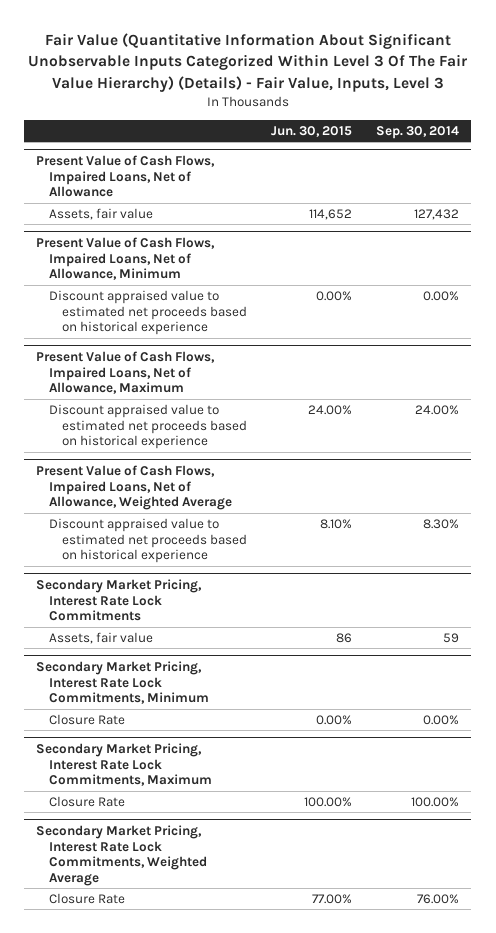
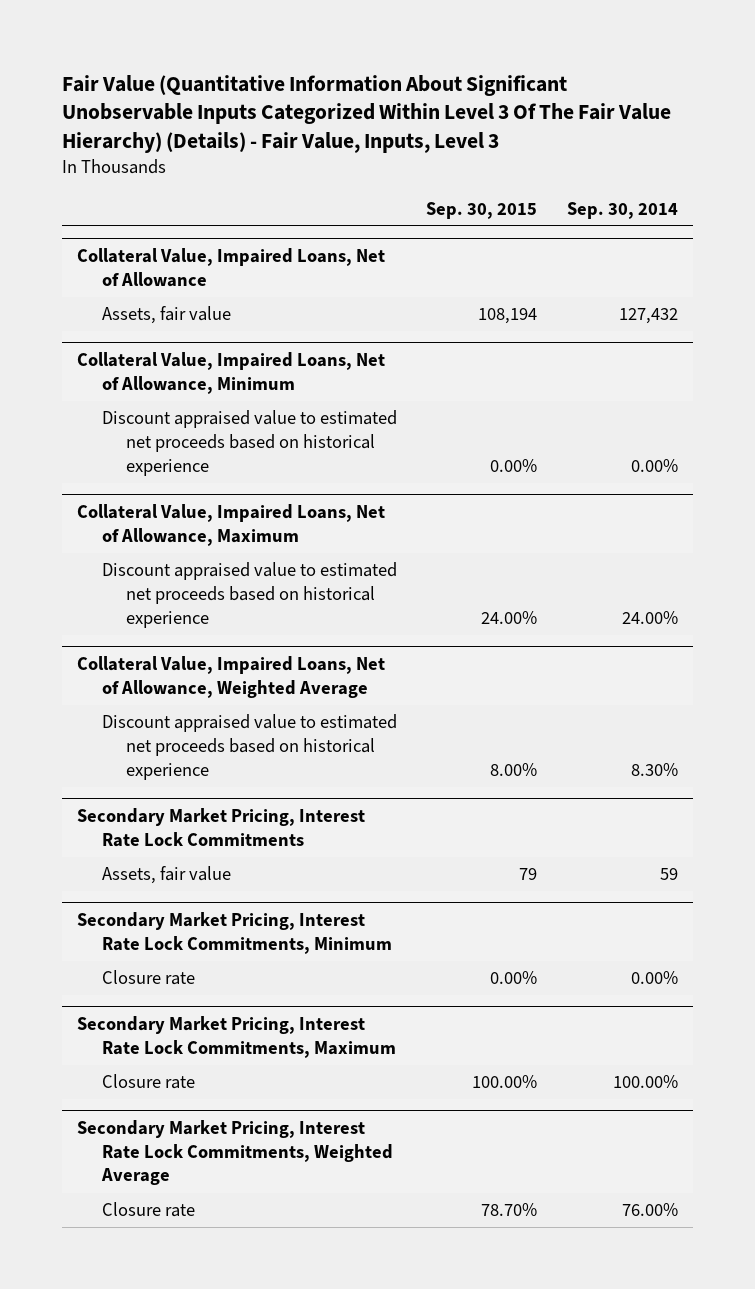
- | Jun. 30, 2015 | Sep. 30, 2014
+ | Sep. 30, 2015 | Sep. 30, 2014
- Present Value of Cash Flows, Impaired Loans, Net of Allowance
+ Collateral Value, Impaired Loans, Net of Allowance
- Present Value of Cash Flows, Impaired Loans, Net of Allowance, Minimum
+ Collateral Value, Impaired Loans, Net of Allowance, Minimum
- Present Value of Cash Flows, Impaired Loans, Net of Allowance, Maximum
+ Collateral Value, Impaired Loans, Net of Allowance, Maximum
- Present Value of Cash Flows, Impaired Loans, Net of Allowance, Weighted Average
+ Collateral Value, Impaired Loans, Net of Allowance, Weighted Average
@ Secondary Market Pricing, Interest Rate Lock Commitments, Minimum
- Closure Rate | 0.00% | 0.00%
+ Closure rate | 0.00% | 0.00%
@ Secondary Market Pricing, Interest Rate Lock Commitments, Maximum
- Closure Rate | 100.00% | 100.00%
+ Closure rate | 100.00% | 100.00%
@ Secondary Market Pricing, Interest Rate Lock Commitments, Weighted Average
- Closure Rate | 77.00% | 76.00%
+ Closure rate | 78.70% | 76.00%

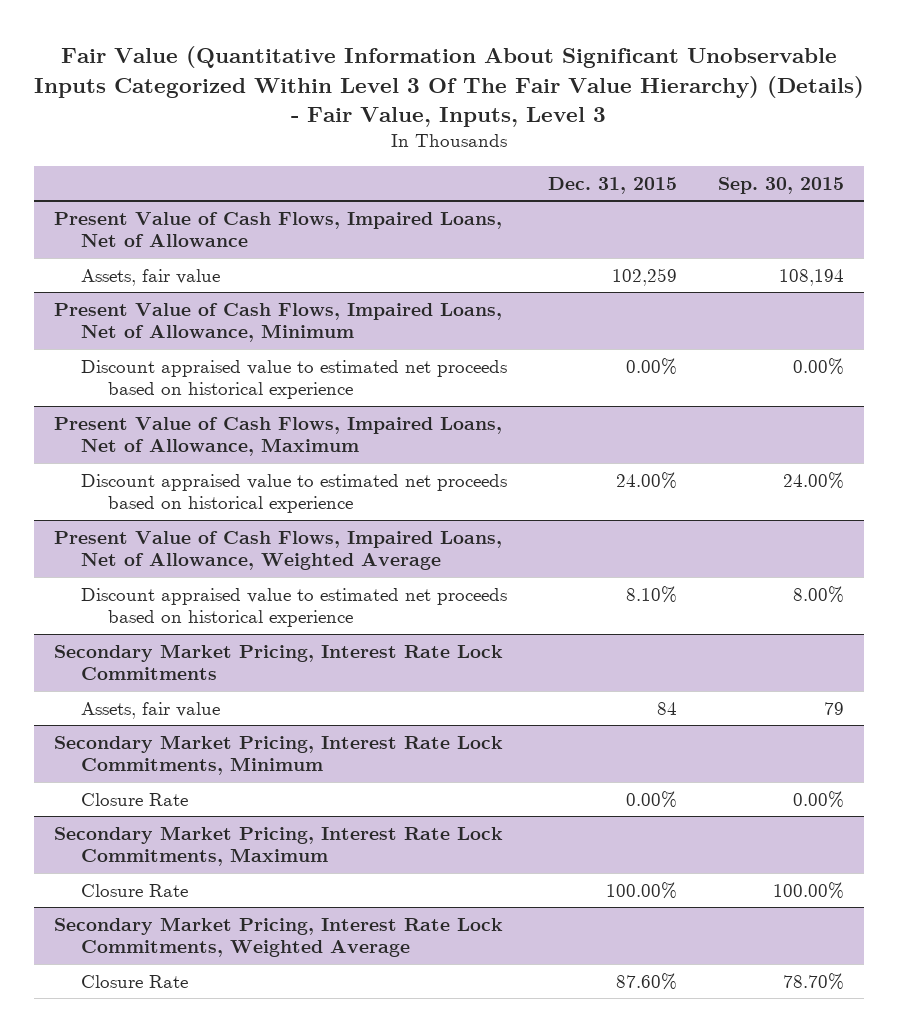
- | Sep. 30, 2015 | Sep. 30, 2014
+ | Dec. 31, 2015 | Sep. 30, 2015
- Collateral Value, Impaired Loans, Net of Allowance
+ Present Value of Cash Flows, Impaired Loans, Net of Allowance
- Collateral Value, Impaired Loans, Net of Allowance, Minimum
+ Present Value of Cash Flows, Impaired Loans, Net of Allowance, Minimum
- Collateral Value, Impaired Loans, Net of Allowance, Maximum
+ Present Value of Cash Flows, Impaired Loans, Net of Allowance, Maximum
- Collateral Value, Impaired Loans, Net of Allowance, Weighted Average
+ Present Value of Cash Flows, Impaired Loans, Net of Allowance, Weighted Average
@ Secondary Market Pricing, Interest Rate Lock Commitments, Minimum
- Closure rate | 0.00% | 0.00%
+ Closure Rate | 0.00% | 0.00%
@ Secondary Market Pricing, Interest Rate Lock Commitments, Maximum
- Closure rate | 100.00% | 100.00%
+ Closure Rate | 100.00% | 100.00%
@ Secondary Market Pricing, Interest Rate Lock Commitments, Weighted Average
- Closure rate | 78.70% | 76.00%
+ Closure Rate | 87.60% | 78.70%

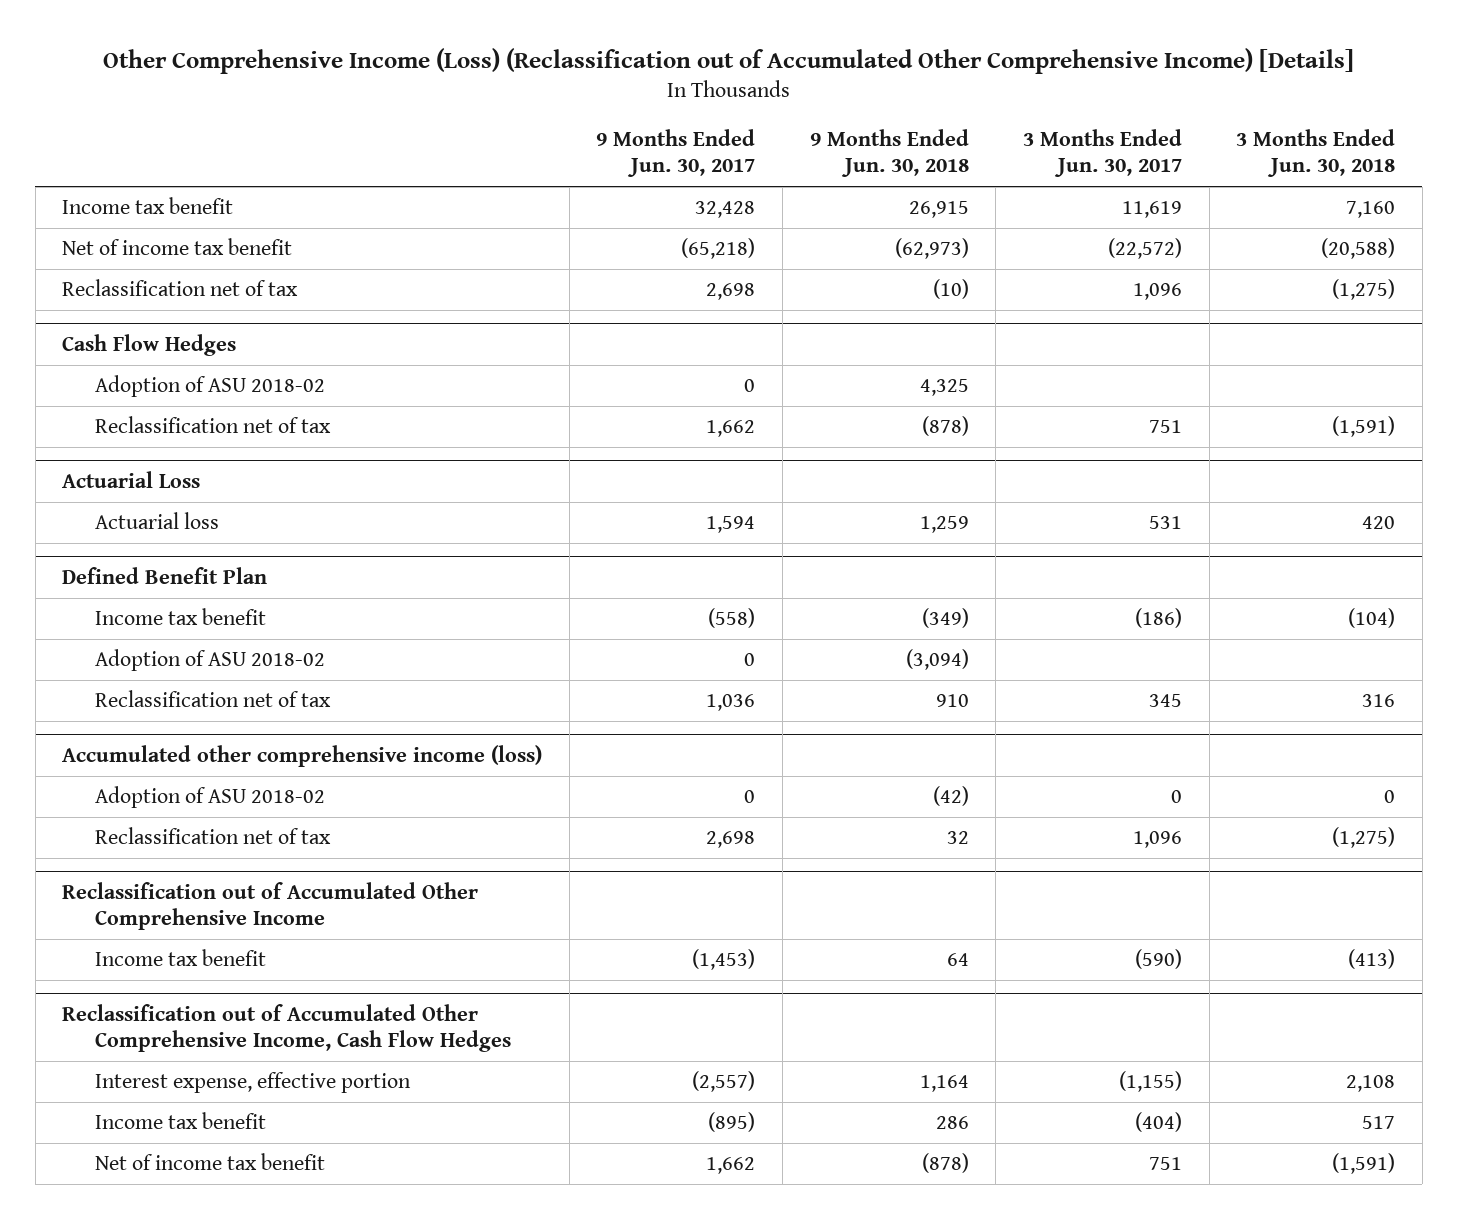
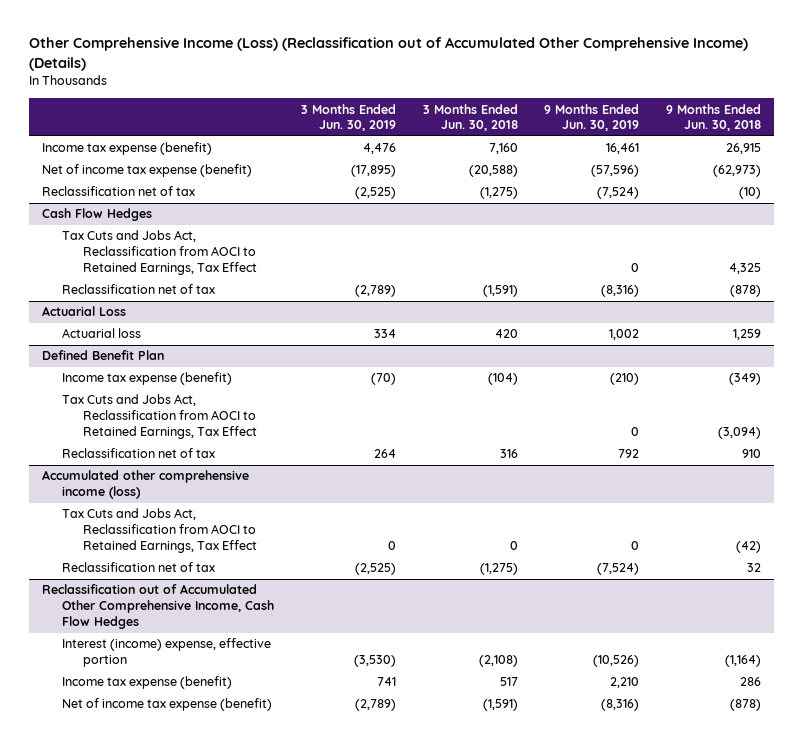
- Other Comprehensive Income (Loss) (Reclassification out of Accumulated Other Comprehensive Income) [Details]
+ Other Comprehensive Income (Loss) (Reclassification out of Accumulated Other Comprehensive Income) (Details)
- | 9 Months Ended Jun. 30, 2017 | 9 Months Ended Jun. 30, 2018 | 3 Months Ended Jun. 30, 2017 | 3 Months Ended Jun. 30, 2018
+ | 3 Months Ended Jun. 30, 2019 | 3 Months Ended Jun. 30, 2018 | 9 Months Ended Jun. 30, 2019 | 9 Months Ended Jun. 30, 2018
- Income tax benefit | 32,428 | 26,915 | 11,619 | 7,160
- Net of income tax benefit | (65,218) | (62,973) | (22,572) | (20,588)
+ Income tax expense (benefit) | 4,476 | 7,160 | 16,461 | 26,915
+ Net of income tax expense (benefit) | (17,895) | (20,588) | (57,596) | (62,973)
@ Cash Flow Hedges
- Adoption of ASU 2018-02 | 0 | 4,325 | |
+ Tax Cuts and Jobs Act, Reclassification from AOCI to Retained Earnings, Tax Effect | | | 0 | 4,325
@ Defined Benefit Plan
- Income tax benefit | (558) | (349) | (186) | (104)
- Adoption of ASU 2018-02 | 0 | (3,094) | |
+ Income tax expense (benefit) | (70) | (104) | (210) | (349)
+ Tax Cuts and Jobs Act, Reclassification from AOCI to Retained Earnings, Tax Effect | | | 0 | (3,094)
@ Accumulated other comprehensive income (loss)
- Adoption of ASU 2018-02 | 0 | (42) | 0 | 0
+ Tax Cuts and Jobs Act, Reclassification from AOCI to Retained Earnings, Tax Effect | 0 | 0 | 0 | (42)
- Reclassification out of Accumulated Other Comprehensive Income
- Income tax benefit | (1,453) | 64 | (590) | (413)
@ Reclassification out of Accumulated Other Comprehensive Income, Cash Flow Hedges
- Interest expense, effective portion | (2,557) | 1,164 | (1,155) | 2,108
- Income tax benefit | (895) | 286 | (404) | 517
- Net of income tax benefit | 1,662 | (878) | 751 | (1,591)
+ Interest (income) expense, effective portion | (3,530) | (2,108) | (10,526) | (1,164)
+ Income tax expense (benefit) | 741 | 517 | 2,210 | 286
+ Net of income tax expense (benefit) | (2,789) | (1,591) | (8,316) | (878)

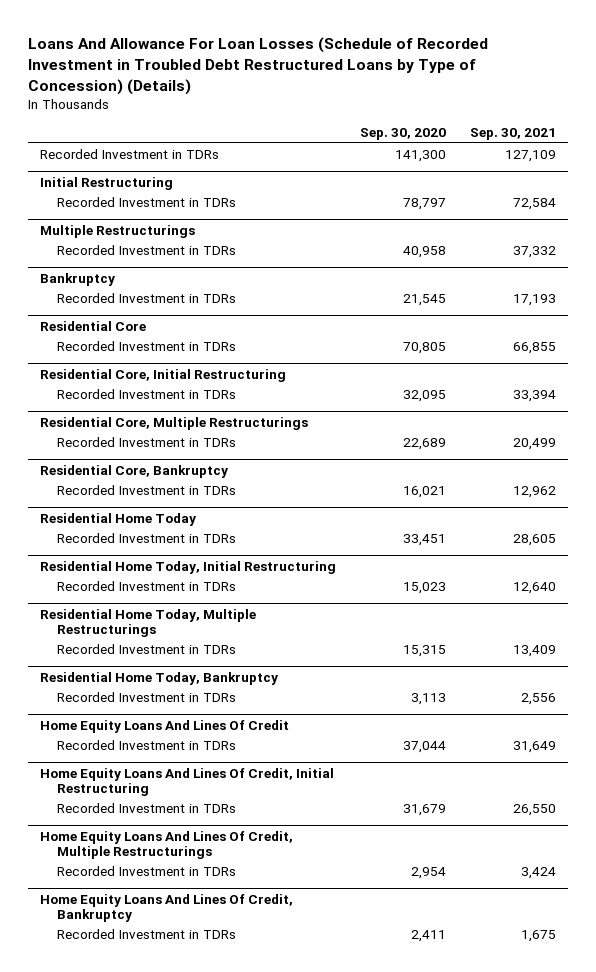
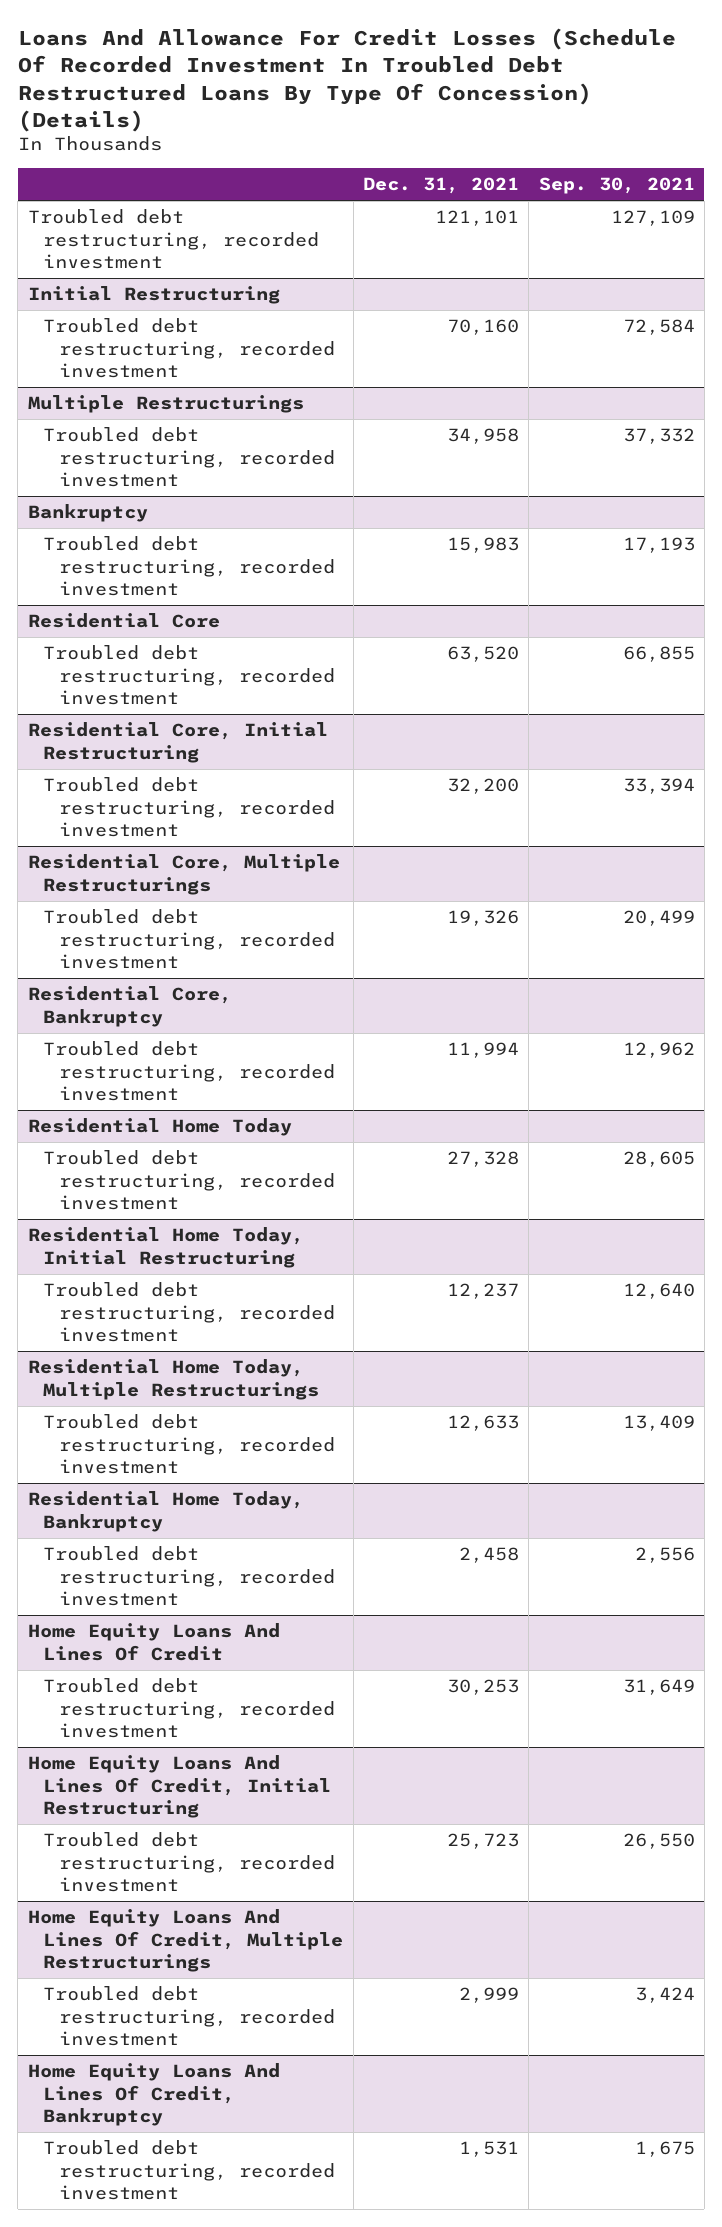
- Loans And Allowance For Loan Losses (Schedule of Recorded Investment in Troubled Debt Restructured Loans by Type of Concession) (Details)
+ Loans And Allowance For Credit Losses (Schedule Of Recorded Investment In Troubled Debt Restructured Loans By Type Of Concession) (Details)
- | Sep. 30, 2020 | Sep. 30, 2021
+ | Dec. 31, 2021 | Sep. 30, 2021
- Recorded Investment in TDRs | 141,300 | 127,109
+ Troubled debt restructuring, recorded investment | 121,101 | 127,109
@ Initial Restructuring
- Recorded Investment in TDRs | 78,797 | 72,584
+ Troubled debt restructuring, recorded investment | 70,160 | 72,584
@ Multiple Restructurings
- Recorded Investment in TDRs | 40,958 | 37,332
+ Troubled debt restructuring, recorded investment | 34,958 | 37,332
@ Bankruptcy
- Recorded Investment in TDRs | 21,545 | 17,193
+ Troubled debt restructuring, recorded investment | 15,983 | 17,193
@ Residential Core
- Recorded Investment in TDRs | 70,805 | 66,855
+ Troubled debt restructuring, recorded investment | 63,520 | 66,855
@ Residential Core, Initial Restructuring
- Recorded Investment in TDRs | 32,095 | 33,394
+ Troubled debt restructuring, recorded investment | 32,200 | 33,394
@ Residential Core, Multiple Restructurings
- Recorded Investment in TDRs | 22,689 | 20,499
+ Troubled debt restructuring, recorded investment | 19,326 | 20,499
@ Residential Core, Bankruptcy
- Recorded Investment in TDRs | 16,021 | 12,962
+ Troubled debt restructuring, recorded investment | 11,994 | 12,962
@ Residential Home Today
- Recorded Investment in TDRs | 33,451 | 28,605
+ Troubled debt restructuring, recorded investment | 27,328 | 28,605
@ Residential Home Today, Initial Restructuring
- Recorded Investment in TDRs | 15,023 | 12,640
+ Troubled debt restructuring, recorded investment | 12,237 | 12,640
@ Residential Home Today, Multiple Restructurings
- Recorded Investment in TDRs | 15,315 | 13,409
+ Troubled debt restructuring, recorded investment | 12,633 | 13,409
@ Residential Home Today, Bankruptcy
- Recorded Investment in TDRs | 3,113 | 2,556
+ Troubled debt restructuring, recorded investment | 2,458 | 2,556
@ Home Equity Loans And Lines Of Credit
- Recorded Investment in TDRs | 37,044 | 31,649
+ Troubled debt restructuring, recorded investment | 30,253 | 31,649
@ Home Equity Loans And Lines Of Credit, Initial Restructuring
- Recorded Investment in TDRs | 31,679 | 26,550
+ Troubled debt restructuring, recorded investment | 25,723 | 26,550
@ Home Equity Loans And Lines Of Credit, Multiple Restructurings
- Recorded Investment in TDRs | 2,954 | 3,424
+ Troubled debt restructuring, recorded investment | 2,999 | 3,424
@ Home Equity Loans And Lines Of Credit, Bankruptcy
- Recorded Investment in TDRs | 2,411 | 1,675
+ Troubled debt restructuring, recorded investment | 1,531 | 1,675

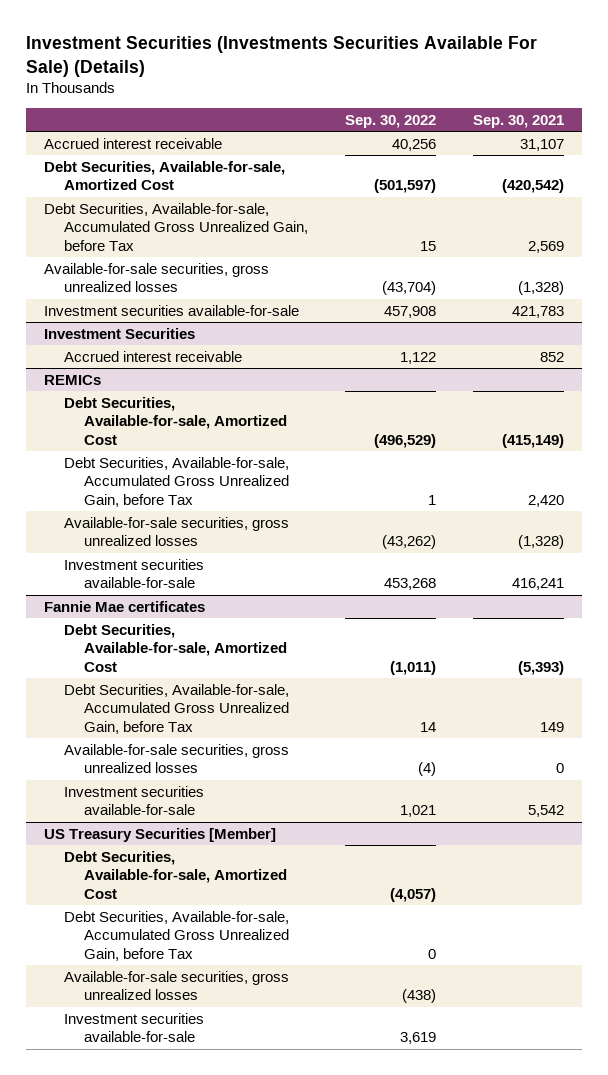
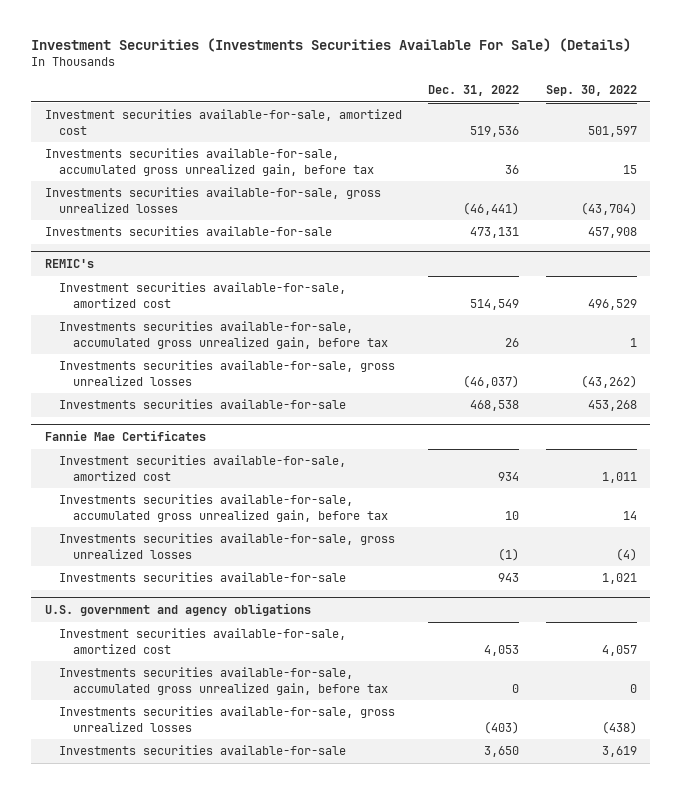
- | Sep. 30, 2022 | Sep. 30, 2021
+ | Dec. 31, 2022 | Sep. 30, 2022
- Accrued interest receivable | 40,256 | 31,107
- Debt Securities, Available-for-sale, Amortized Cost | (501,597) | (420,542)
- Debt Securities, Available-for-sale, Accumulated Gross Unrealized Gain, before Tax | 15 | 2,569
- Available-for-sale securities, gross unrealized losses | (43,704) | (1,328)
- Investment securities available-for-sale | 457,908 | 421,783
- Investment Securities
- Accrued interest receivable | 1,122 | 852
- REMICs
- Debt Securities, Available-for-sale, Amortized Cost | (496,529) | (415,149)
- Debt Securities, Available-for-sale, Accumulated Gross Unrealized Gain, before Tax | 1 | 2,420
- Available-for-sale securities, gross unrealized losses | (43,262) | (1,328)
- Investment securities available-for-sale | 453,268 | 416,241
- Fannie Mae certificates
- Debt Securities, Available-for-sale, Amortized Cost | (1,011) | (5,393)
- Debt Securities, Available-for-sale, Accumulated Gross Unrealized Gain, before Tax | 14 | 149
- Available-for-sale securities, gross unrealized losses | (4) | 0
- Investment securities available-for-sale | 1,021 | 5,542
- US Treasury Securities [Member]
- Debt Securities, Available-for-sale, Amortized Cost | (4,057) |
- Debt Securities, Available-for-sale, Accumulated Gross Unrealized Gain, before Tax | 0 |
- Available-for-sale securities, gross unrealized losses | (438) |
- Investment securities available-for-sale | 3,619 |
+ Investment securities available-for-sale, amortized cost | 519,536 | 501,597
+ Investments securities available-for-sale, accumulated gross unrealized gain, before tax | 36 | 15
+ Investments securities available-for-sale, gross unrealized losses | (46,441) | (43,704)
+ Investments securities available-for-sale | 473,131 | 457,908
+ REMIC's
+ Investment securities available-for-sale, amortized cost | 514,549 | 496,529
+ Investments securities available-for-sale, accumulated gross unrealized gain, before tax | 26 | 1
+ Investments securities available-for-sale, gross unrealized losses | (46,037) | (43,262)
+ Investments securities available-for-sale | 468,538 | 453,268
+ Fannie Mae Certificates
+ Investment securities available-for-sale, amortized cost | 934 | 1,011
+ Investments securities available-for-sale, accumulated gross unrealized gain, before tax | 10 | 14
+ Investments securities available-for-sale, gross unrealized losses | (1) | (4)
+ Investments securities available-for-sale | 943 | 1,021
+ U.S. government and agency obligations
+ Investment securities available-for-sale, amortized cost | 4,053 | 4,057
+ Investments securities available-for-sale, accumulated gross unrealized gain, before tax | 0 | 0
+ Investments securities available-for-sale, gross unrealized losses | (403) | (438)
+ Investments securities available-for-sale | 3,650 | 3,619

